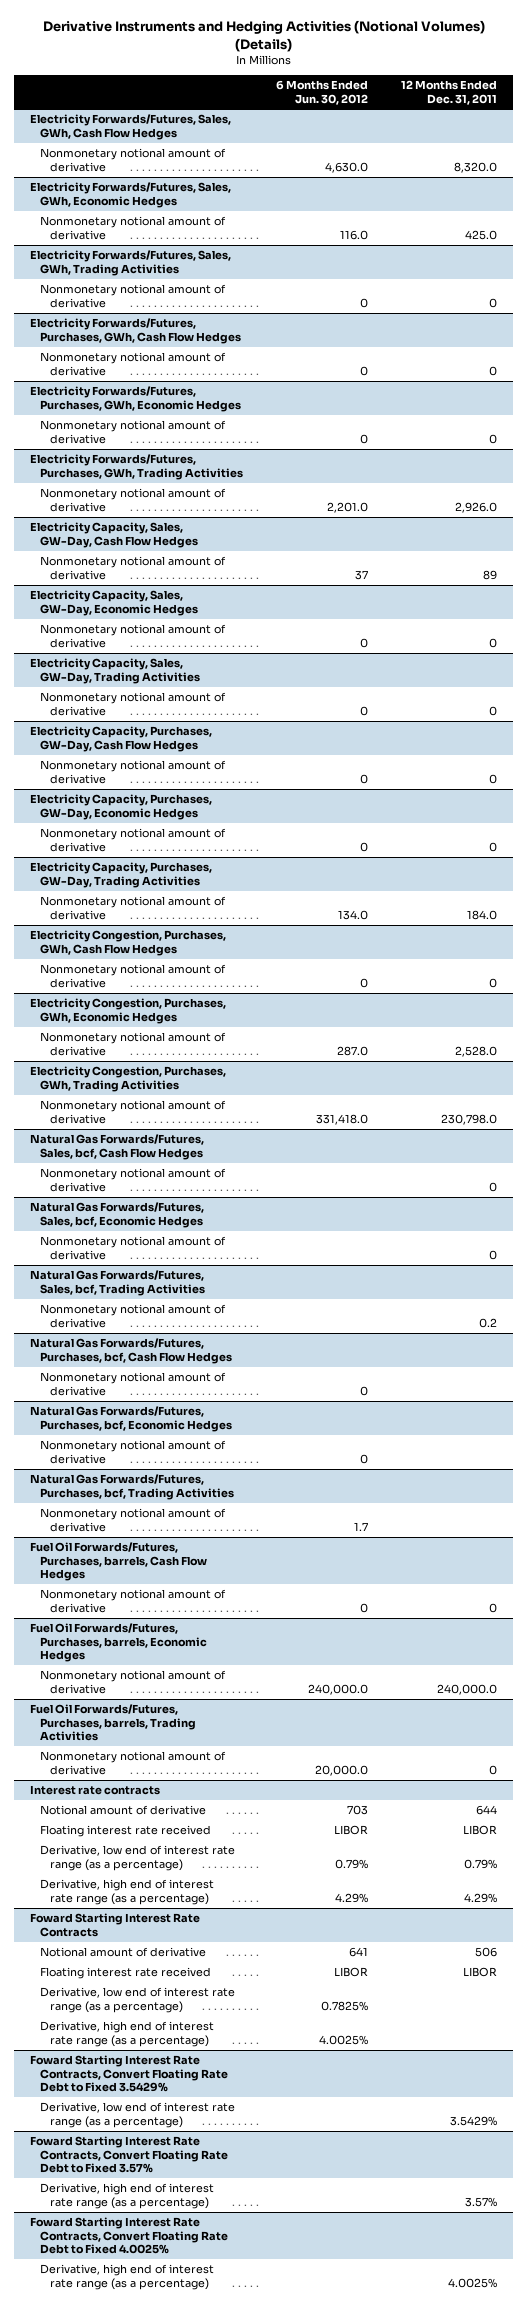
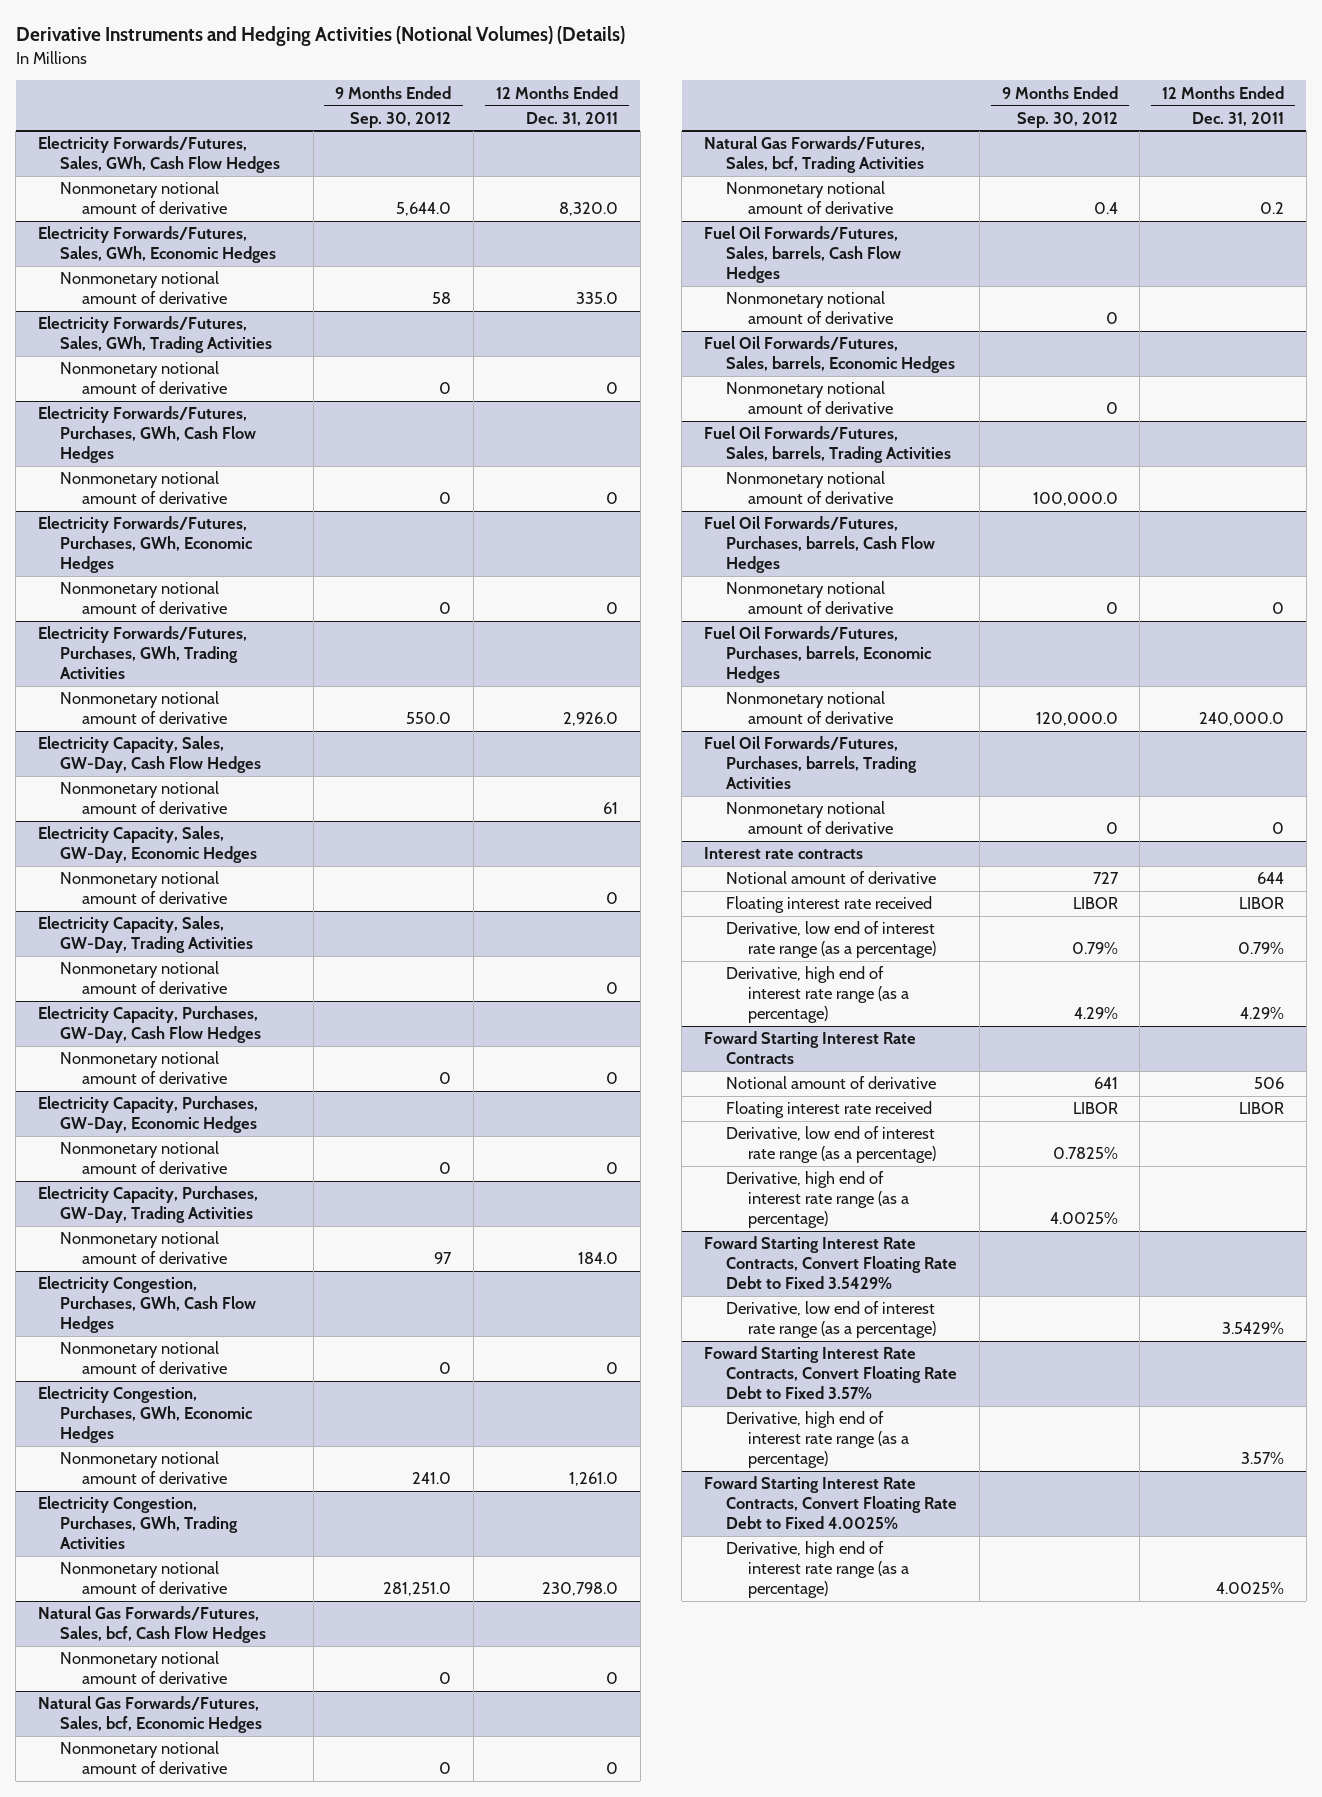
- | 6 Months Ended Jun. 30, 2012 | 12 Months Ended Dec. 31, 2011
+ | 9 Months Ended Sep. 30, 2012 | 12 Months Ended Dec. 31, 2011
@ Electricity Forwards/Futures, Sales, GWh, Economic Hedges
- Nonmonetary notional amount of derivative | 116.0 | 425.0
+ Nonmonetary notional amount of derivative | 58 | 335.0
@ Electricity Capacity, Sales, GW-Day, Cash Flow Hedges
- Nonmonetary notional amount of derivative | 37 | 89
+ Nonmonetary notional amount of derivative | | 61
@ Electricity Congestion, Purchases, GWh, Economic Hedges
- Nonmonetary notional amount of derivative | 287.0 | 2,528.0
+ Nonmonetary notional amount of derivative | 241.0 | 1,261.0
- Natural Gas Forwards/Futures, Purchases, bcf, Cash Flow Hedges
+ Fuel Oil Forwards/Futures, Sales, barrels, Cash Flow Hedges
- Natural Gas Forwards/Futures, Purchases, bcf, Economic Hedges
+ Fuel Oil Forwards/Futures, Sales, barrels, Economic Hedges
- Natural Gas Forwards/Futures, Purchases, bcf, Trading Activities
+ Fuel Oil Forwards/Futures, Sales, barrels, Trading Activities

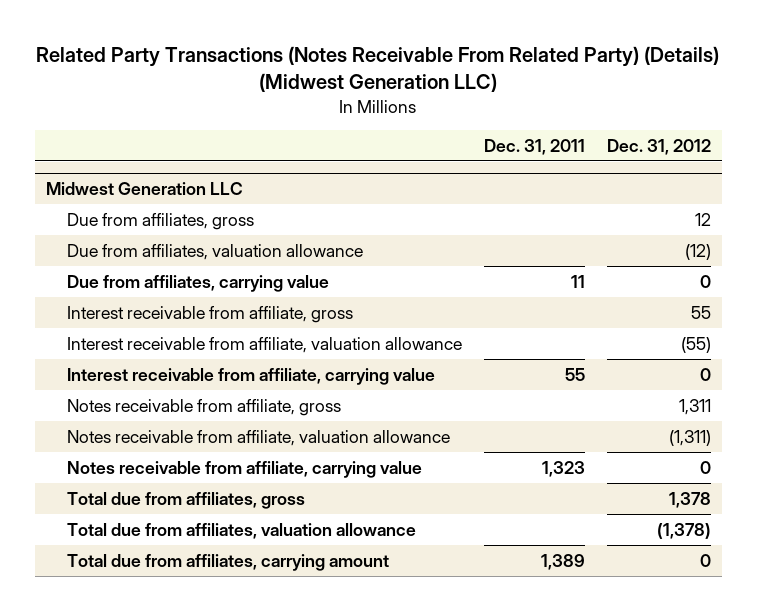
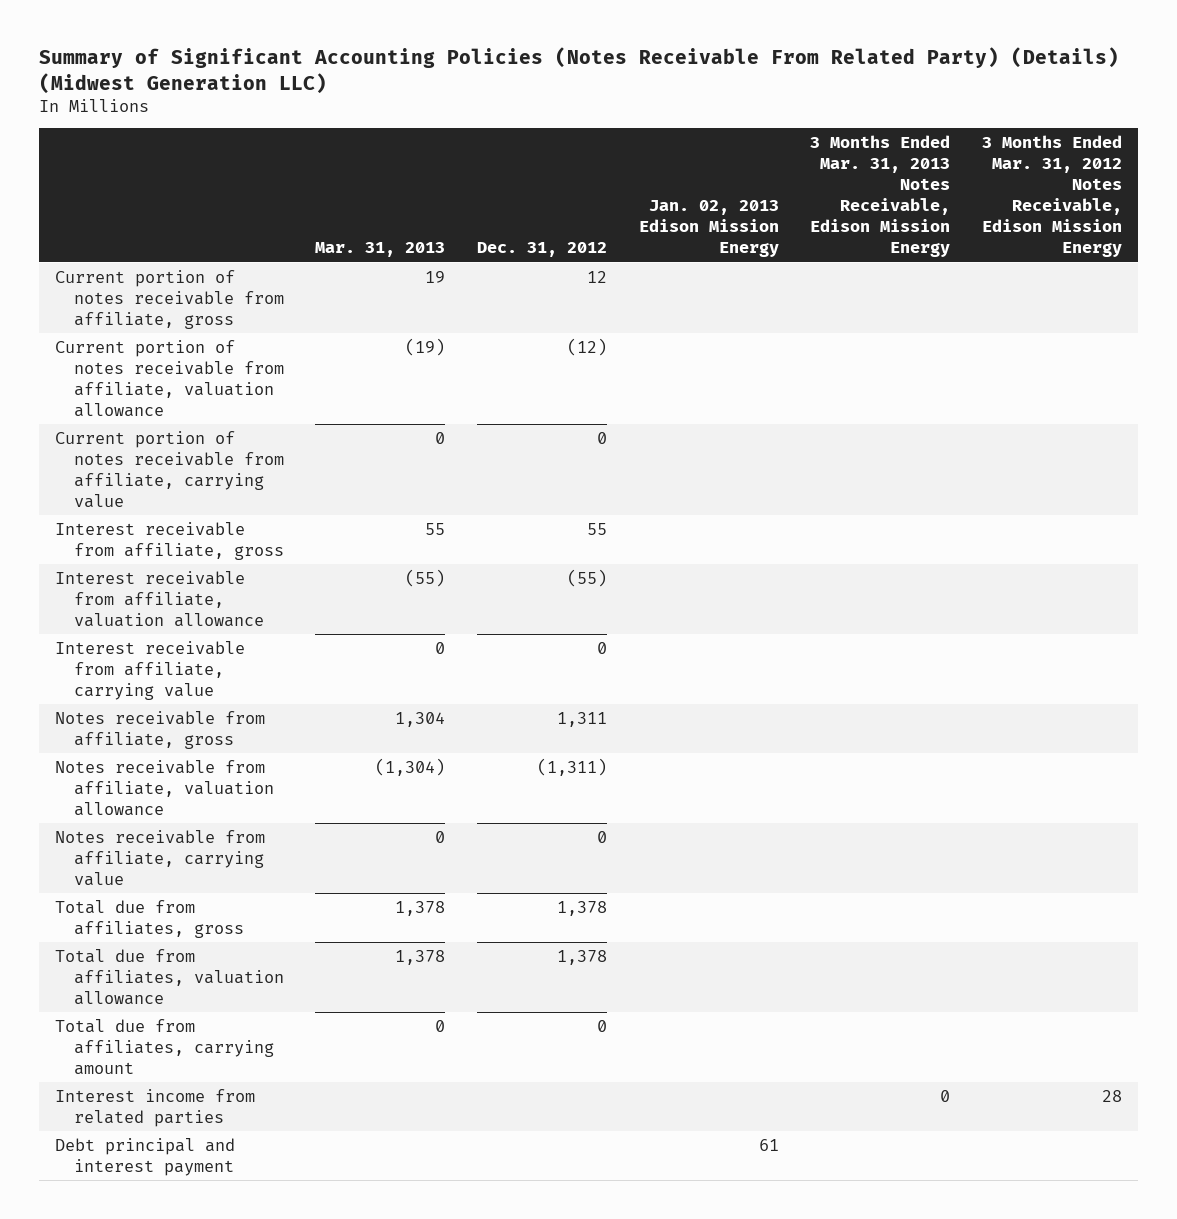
- Related Party Transactions (Notes Receivable From Related Party) (Details) (Midwest Generation LLC)
+ Summary of Significant Accounting Policies (Notes Receivable From Related Party) (Details) (Midwest Generation LLC)
- | Dec. 31, 2011 | Dec. 31, 2012
+ | Mar. 31, 2013 | Dec. 31, 2012 | Jan. 02, 2013 Edison Mission Energy | 3 Months Ended Mar. 31, 2013 Notes Receivable, Edison Mission Energy | 3 Months Ended Mar. 31, 2012 Notes Receivable, Edison Mission Energy
- Midwest Generation LLC
- Due from affiliates, gross | | 12
- Due from affiliates, valuation allowance | | (12)
- Due from affiliates, carrying value | 11 | 0
+ Current portion of notes receivable from affiliate, gross | 19 | 12 | | |
+ Current portion of notes receivable from affiliate, valuation allowance | (19) | (12) | | |
+ Current portion of notes receivable from affiliate, carrying value | 0 | 0 | | |
- Total due from affiliates, valuation allowance | | (1,378)
+ Total due from affiliates, valuation allowance | 1,378 | 1,378 | | |
+ Interest income from related parties | | | | 0 | 28
+ Debt principal and interest payment | | | 61 | |

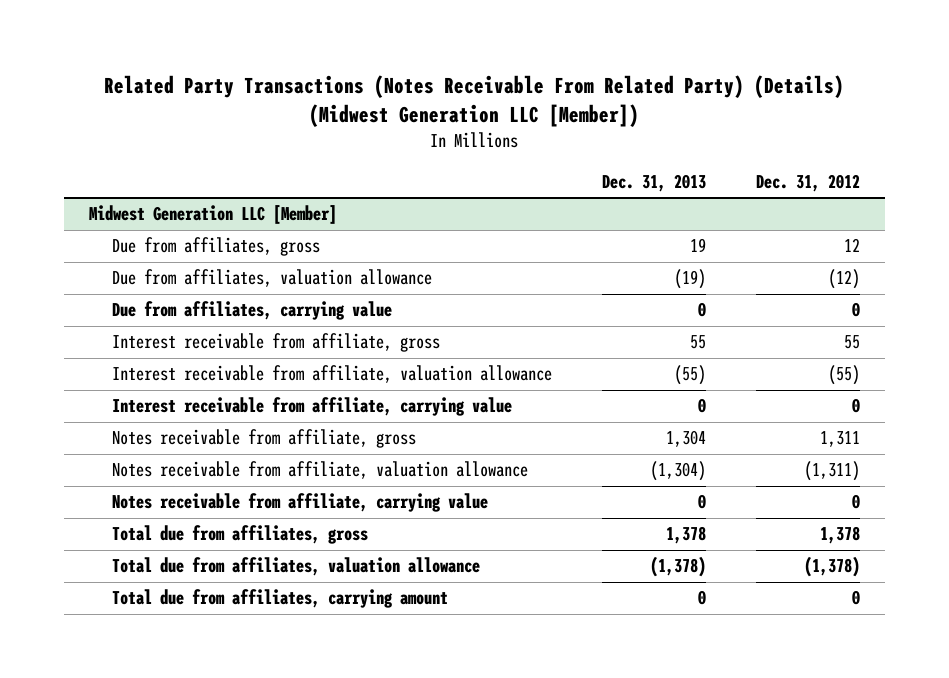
- Summary of Significant Accounting Policies (Notes Receivable From Related Party) (Details) (Midwest Generation LLC)
+ Related Party Transactions (Notes Receivable From Related Party) (Details) (Midwest Generation LLC [Member])
- | Mar. 31, 2013 | Dec. 31, 2012 | Jan. 02, 2013 Edison Mission Energy | 3 Months Ended Mar. 31, 2013 Notes Receivable, Edison Mission Energy | 3 Months Ended Mar. 31, 2012 Notes Receivable, Edison Mission Energy
+ | Dec. 31, 2013 | Dec. 31, 2012
- Current portion of notes receivable from affiliate, gross | 19 | 12 | | |
- Current portion of notes receivable from affiliate, valuation allowance | (19) | (12) | | |
- Current portion of notes receivable from affiliate, carrying value | 0 | 0 | | |
+ Midwest Generation LLC [Member]
+ Due from affiliates, gross | 19 | 12
+ Due from affiliates, valuation allowance | (19) | (12)
+ Due from affiliates, carrying value | 0 | 0
- Total due from affiliates, valuation allowance | 1,378 | 1,378 | | |
+ Total due from affiliates, valuation allowance | (1,378) | (1,378)
- Interest income from related parties | | | | 0 | 28
- Debt principal and interest payment | | | 61 | |

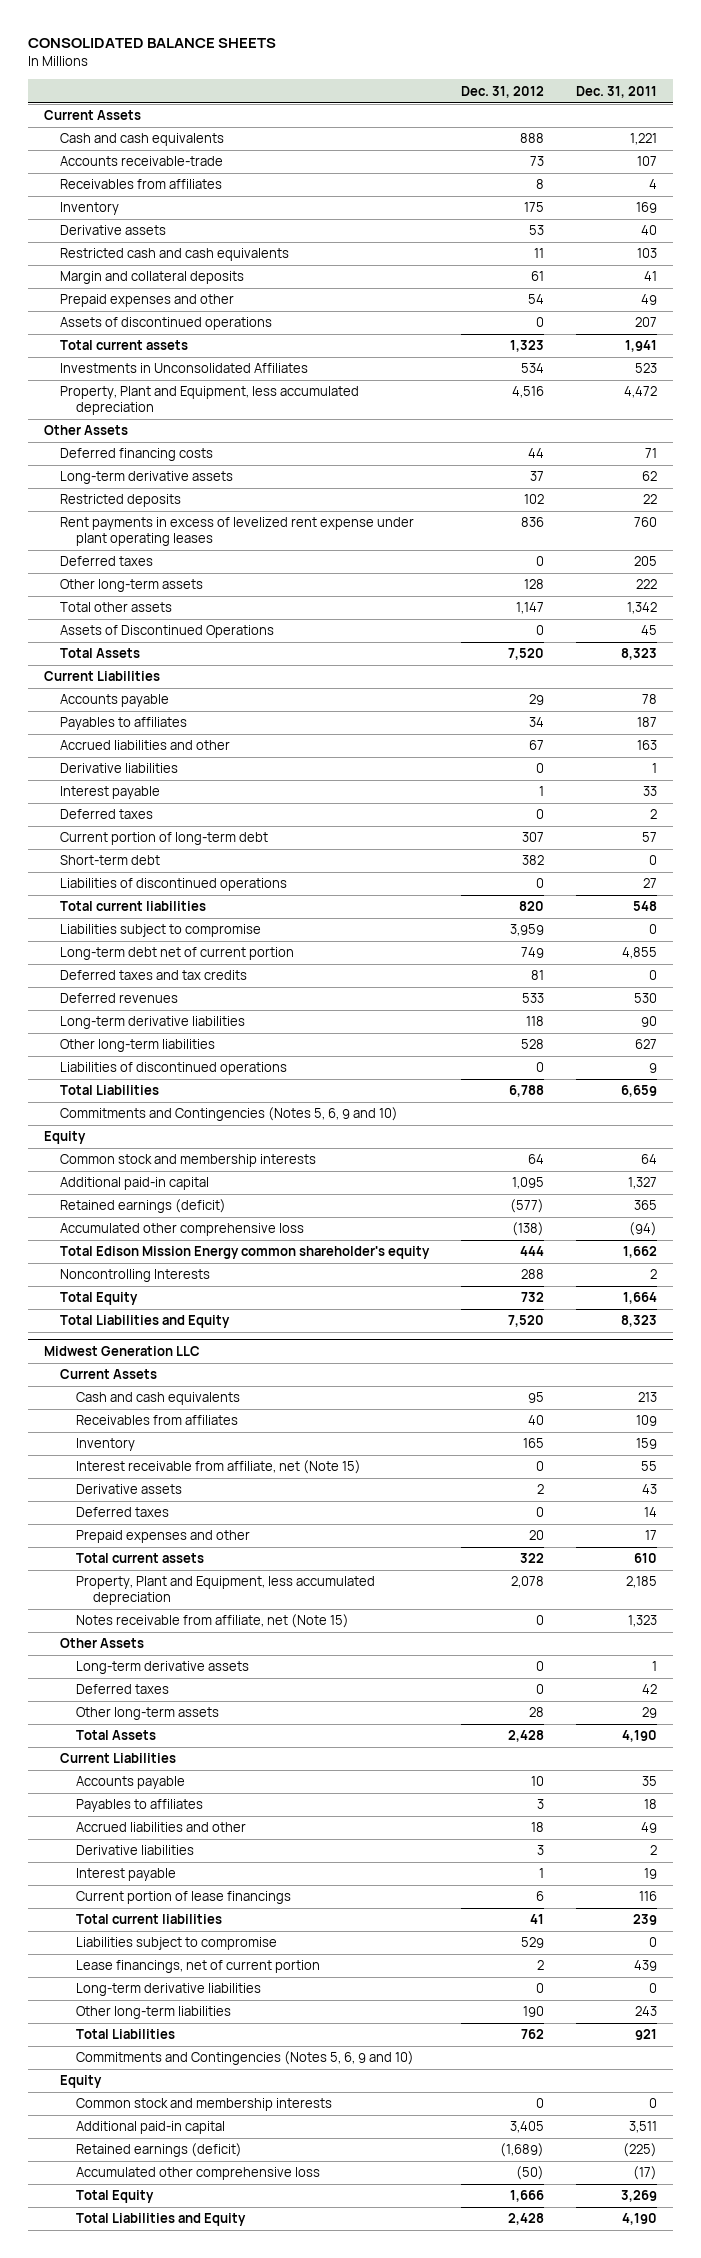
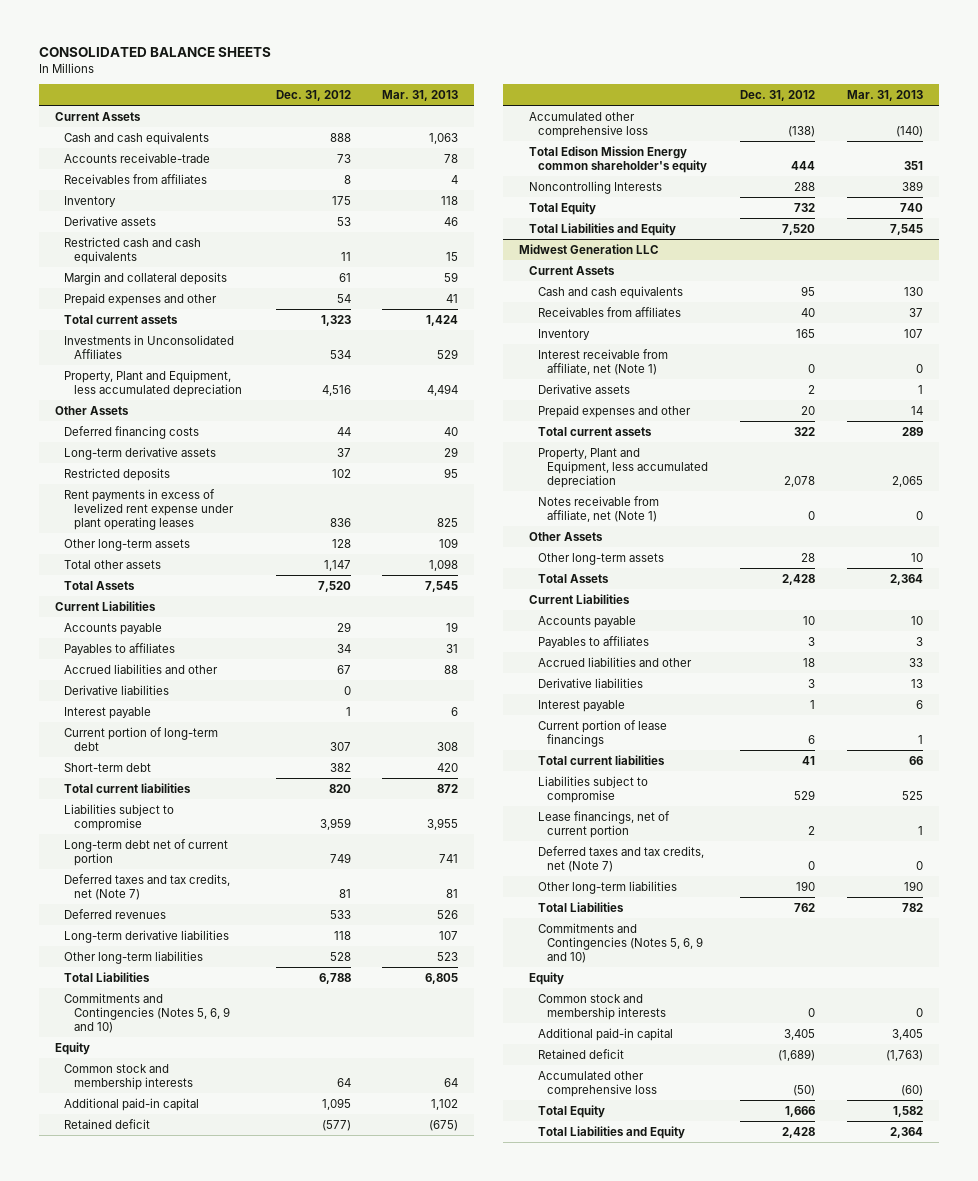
- | Dec. 31, 2012 | Dec. 31, 2011
+ | Dec. 31, 2012 | Mar. 31, 2013
- Assets of discontinued operations | 0 | 207
- Deferred taxes | 0 | 205
- Assets of Discontinued Operations | 0 | 45
- Deferred taxes | 0 | 2
- Liabilities of discontinued operations | 0 | 27
- Deferred taxes and tax credits | 81 | 0
+ Deferred taxes and tax credits, net (Note 7) | 81 | 81
- Liabilities of discontinued operations | 0 | 9
- Retained earnings (deficit) | (577) | 365
+ Retained deficit | (577) | (675)
@ Midwest Generation LLC
- Interest receivable from affiliate, net (Note 15) | 0 | 55
+ Interest receivable from affiliate, net (Note 1) | 0 | 0
- Deferred taxes | 0 | 14
- Notes receivable from affiliate, net (Note 15) | 0 | 1,323
+ Notes receivable from affiliate, net (Note 1) | 0 | 0
- Long-term derivative assets | 0 | 1
- Deferred taxes | 0 | 42
- Long-term derivative liabilities | 0 | 0
+ Deferred taxes and tax credits, net (Note 7) | 0 | 0
- Retained earnings (deficit) | (1,689) | (225)
+ Retained deficit | (1,689) | (1,763)

